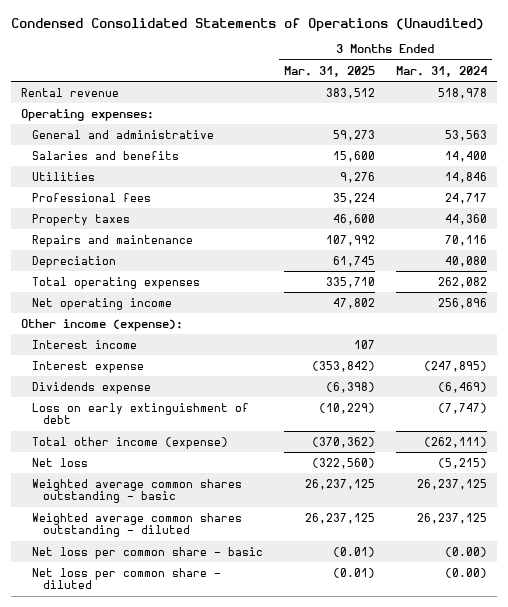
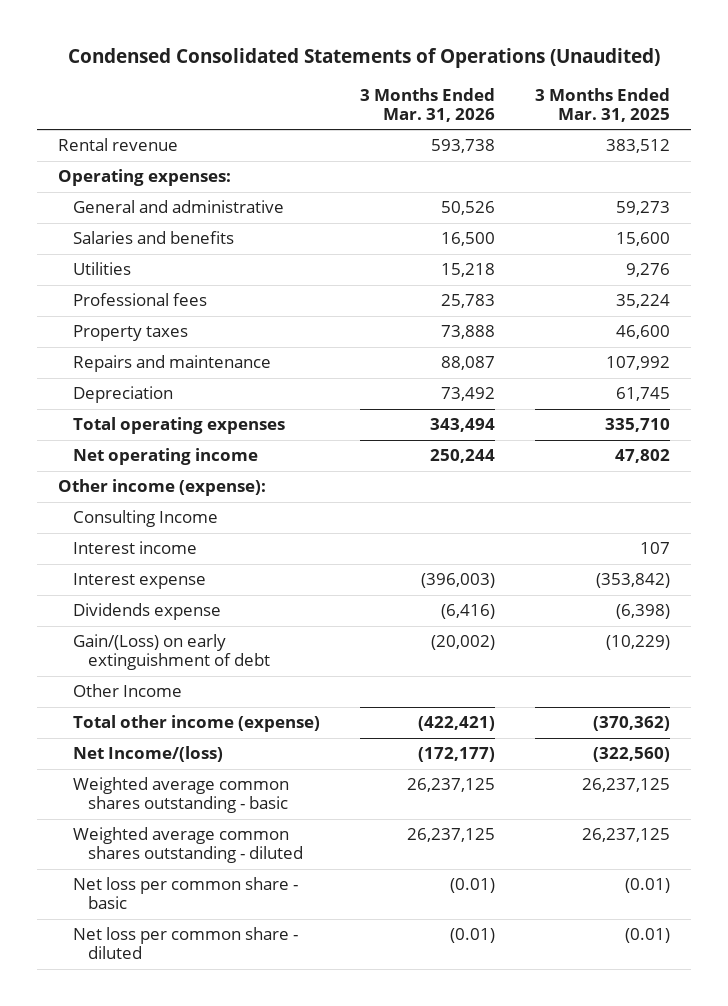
- | 3 Months Ended Mar. 31, 2025 | 3 Months Ended Mar. 31, 2024
+ | 3 Months Ended Mar. 31, 2026 | 3 Months Ended Mar. 31, 2025
+ Consulting Income
- Loss on early extinguishment of debt | (10,229) | (7,747)
+ Gain/(Loss) on early extinguishment of debt | (20,002) | (10,229)
+ Other Income
- Net loss | (322,560) | (5,215)
+ Net Income/(loss) | (172,177) | (322,560)

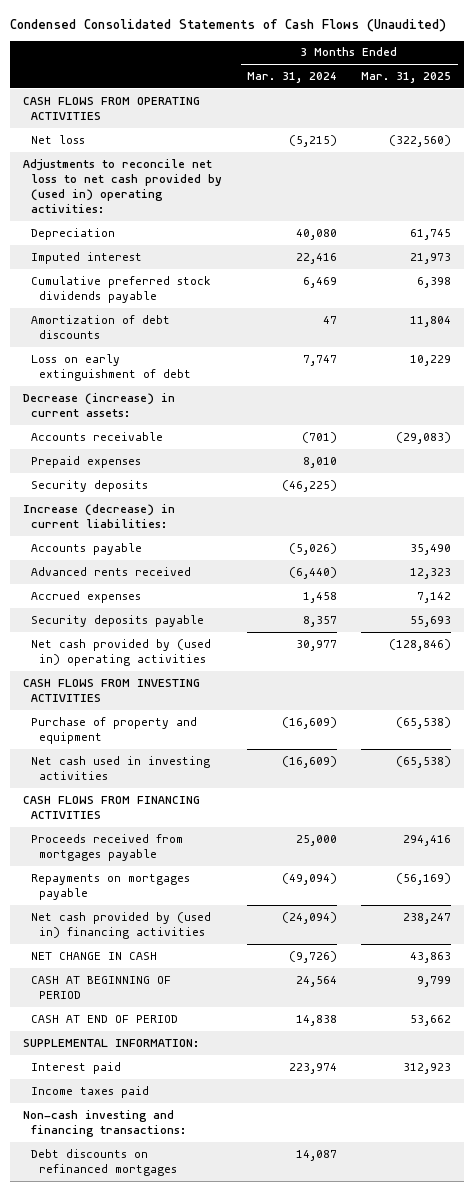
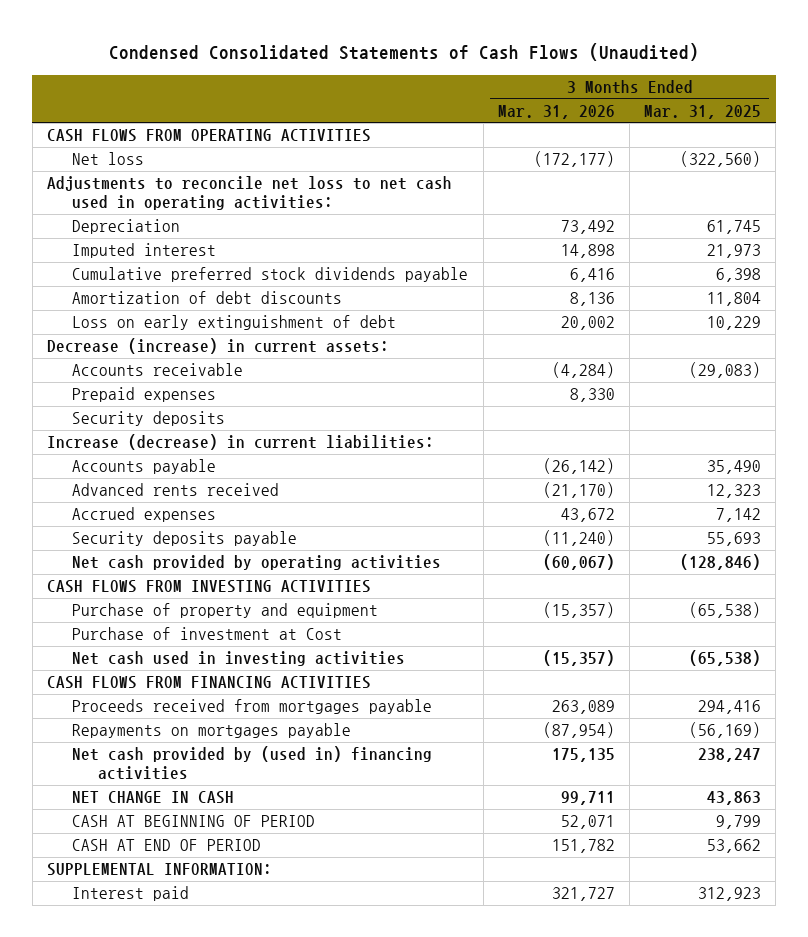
- | 3 Months Ended Mar. 31, 2024 | 3 Months Ended Mar. 31, 2025
+ | 3 Months Ended Mar. 31, 2026 | 3 Months Ended Mar. 31, 2025
- Adjustments to reconcile net loss to net cash provided by (used in) operating activities:
+ Adjustments to reconcile net loss to net cash used in operating activities:
- Net cash provided by (used in) operating activities | 30,977 | (128,846)
+ Net cash provided by operating activities | (60,067) | (128,846)
+ Purchase of investment at Cost
- Income taxes paid
- Non-cash investing and financing transactions:
- Debt discounts on refinanced mortgages | 14,087 |

